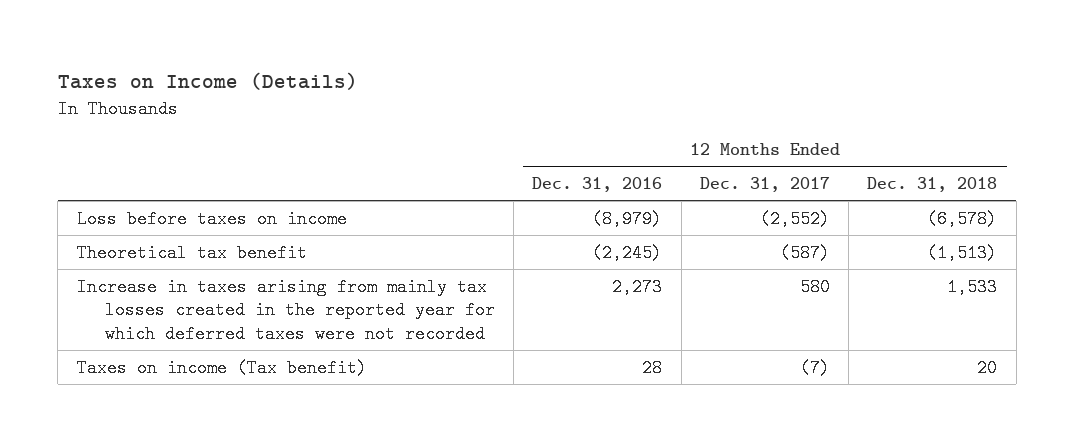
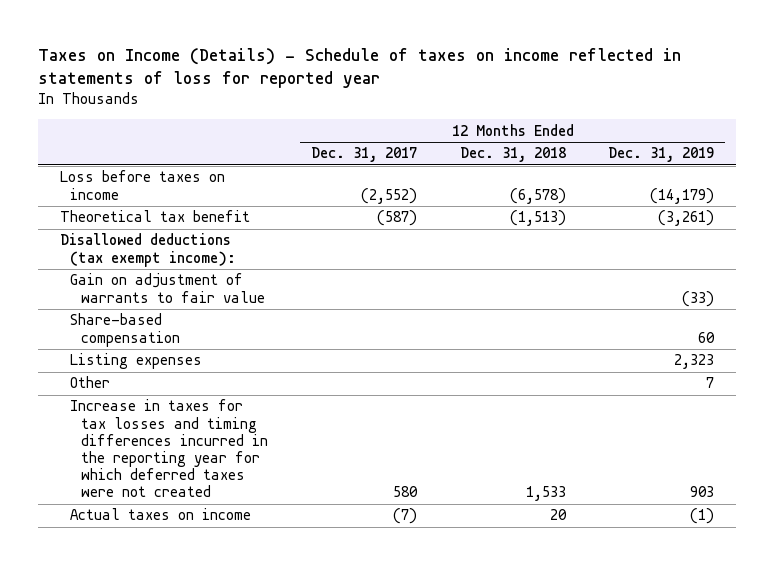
- Taxes on Income (Details)
+ Taxes on Income (Details) - Schedule of taxes on income reflected in statements of loss for reported year
- | 12 Months Ended Dec. 31, 2016 | 12 Months Ended Dec. 31, 2017 | 12 Months Ended Dec. 31, 2018
+ | 12 Months Ended Dec. 31, 2017 | 12 Months Ended Dec. 31, 2018 | 12 Months Ended Dec. 31, 2019
- Increase in taxes arising from mainly tax losses created in the reported year for which deferred taxes were not recorded | 2,273 | 580 | 1,533
- Taxes on income (Tax benefit) | 28 | (7) | 20
+ Disallowed deductions (tax exempt income):
+ Gain on adjustment of warrants to fair value | | | (33)
+ Share-based compensation | | | 60
+ Listing expenses | | | 2,323
+ Other | | | 7
+ Increase in taxes for tax losses and timing differences incurred in the reporting year for which deferred taxes were not created | 580 | 1,533 | 903
+ Actual taxes on income | (7) | 20 | (1)

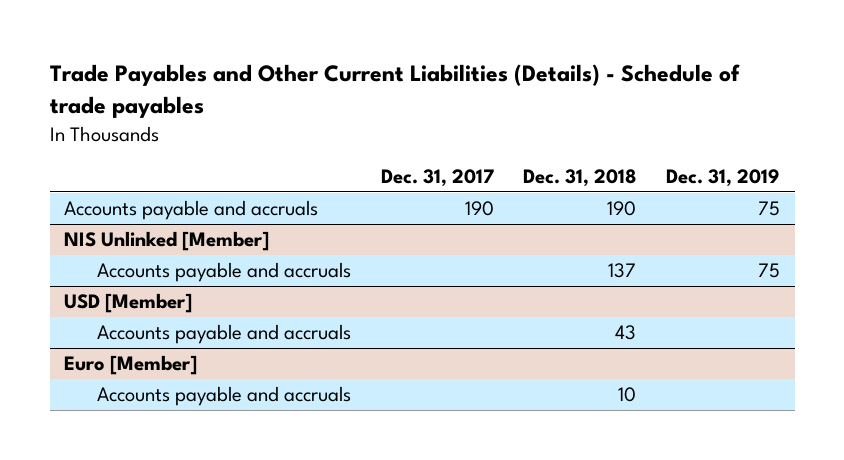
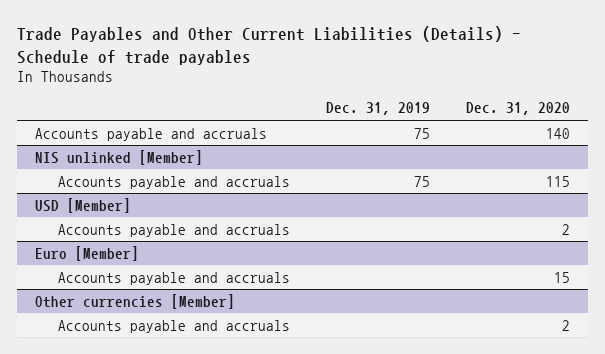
- | Dec. 31, 2017 | Dec. 31, 2018 | Dec. 31, 2019
+ | Dec. 31, 2019 | Dec. 31, 2020
- NIS Unlinked [Member]
+ NIS unlinked [Member]
+ Other currencies [Member]
+ Accounts payable and accruals | | 2

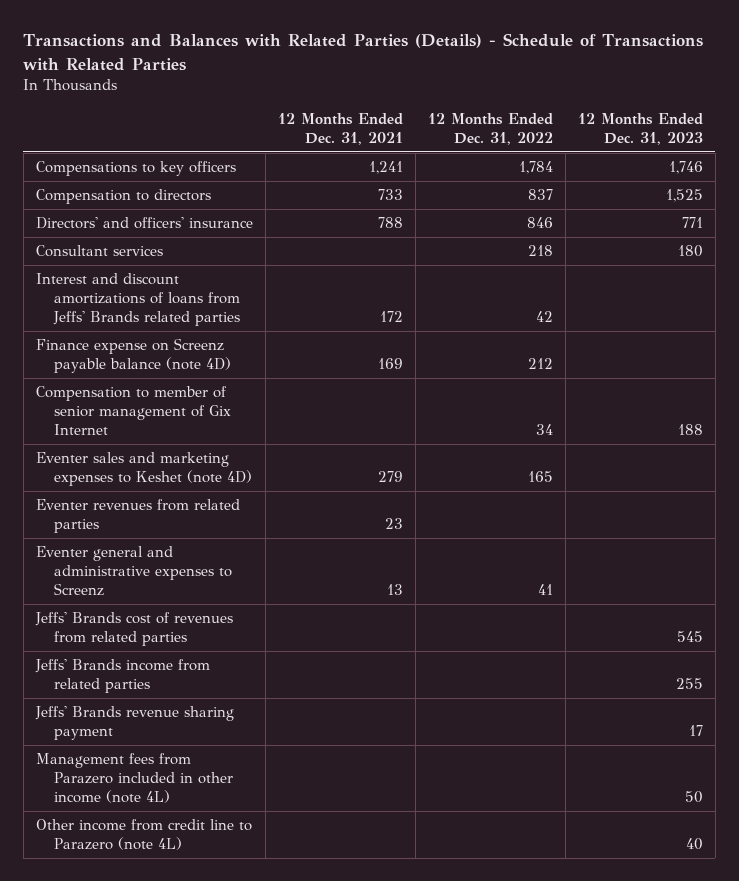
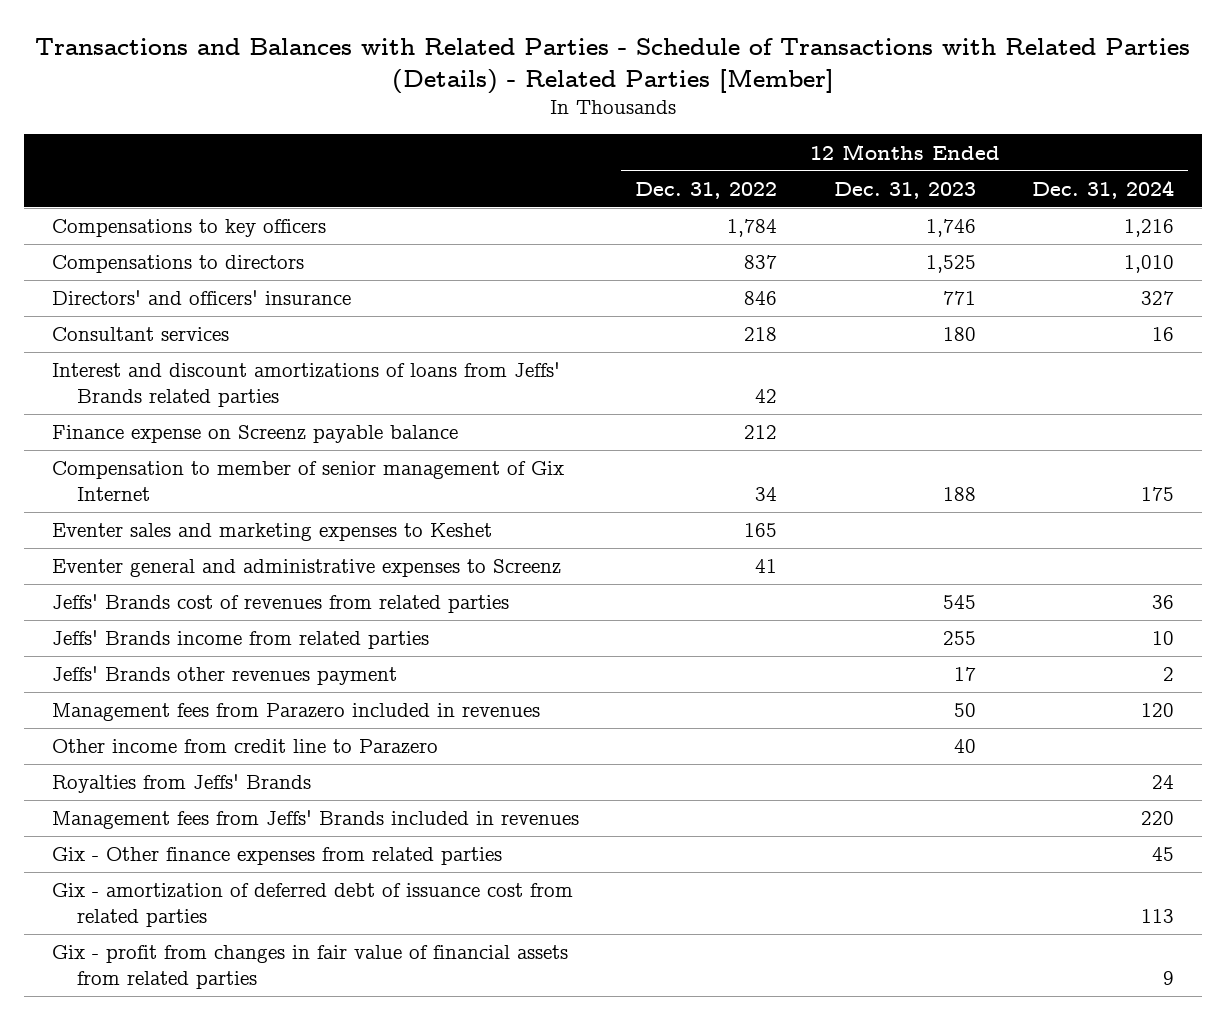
- Transactions and Balances with Related Parties (Details) - Schedule of Transactions with Related Parties
+ Transactions and Balances with Related Parties - Schedule of Transactions with Related Parties (Details) - Related Parties [Member]
- | 12 Months Ended Dec. 31, 2021 | 12 Months Ended Dec. 31, 2022 | 12 Months Ended Dec. 31, 2023
+ | 12 Months Ended Dec. 31, 2022 | 12 Months Ended Dec. 31, 2023 | 12 Months Ended Dec. 31, 2024
- Compensation to directors | 733 | 837 | 1,525
+ Compensations to directors | 837 | 1,525 | 1,010
- Finance expense on Screenz payable balance (note 4D) | 169 | 212 |
+ Finance expense on Screenz payable balance | 212 | |
- Eventer sales and marketing expenses to Keshet (note 4D) | 279 | 165 |
- Eventer revenues from related parties | 23 | |
+ Eventer sales and marketing expenses to Keshet | 165 | |
- Jeffs' Brands revenue sharing payment | | | 17
- Management fees from Parazero included in other income (note 4L) | | | 50
- Other income from credit line to Parazero (note 4L) | | | 40
+ Jeffs' Brands other revenues payment | | 17 | 2
+ Management fees from Parazero included in revenues | | 50 | 120
+ Other income from credit line to Parazero | | 40 |
+ Royalties from Jeffs' Brands | | | 24
+ Management fees from Jeffs' Brands included in revenues | | | 220
+ Gix - Other finance expenses from related parties | | | 45
+ Gix - amortization of deferred debt of issuance cost from related parties | | | 113
+ Gix - profit from changes in fair value of financial assets from related parties | | | 9

